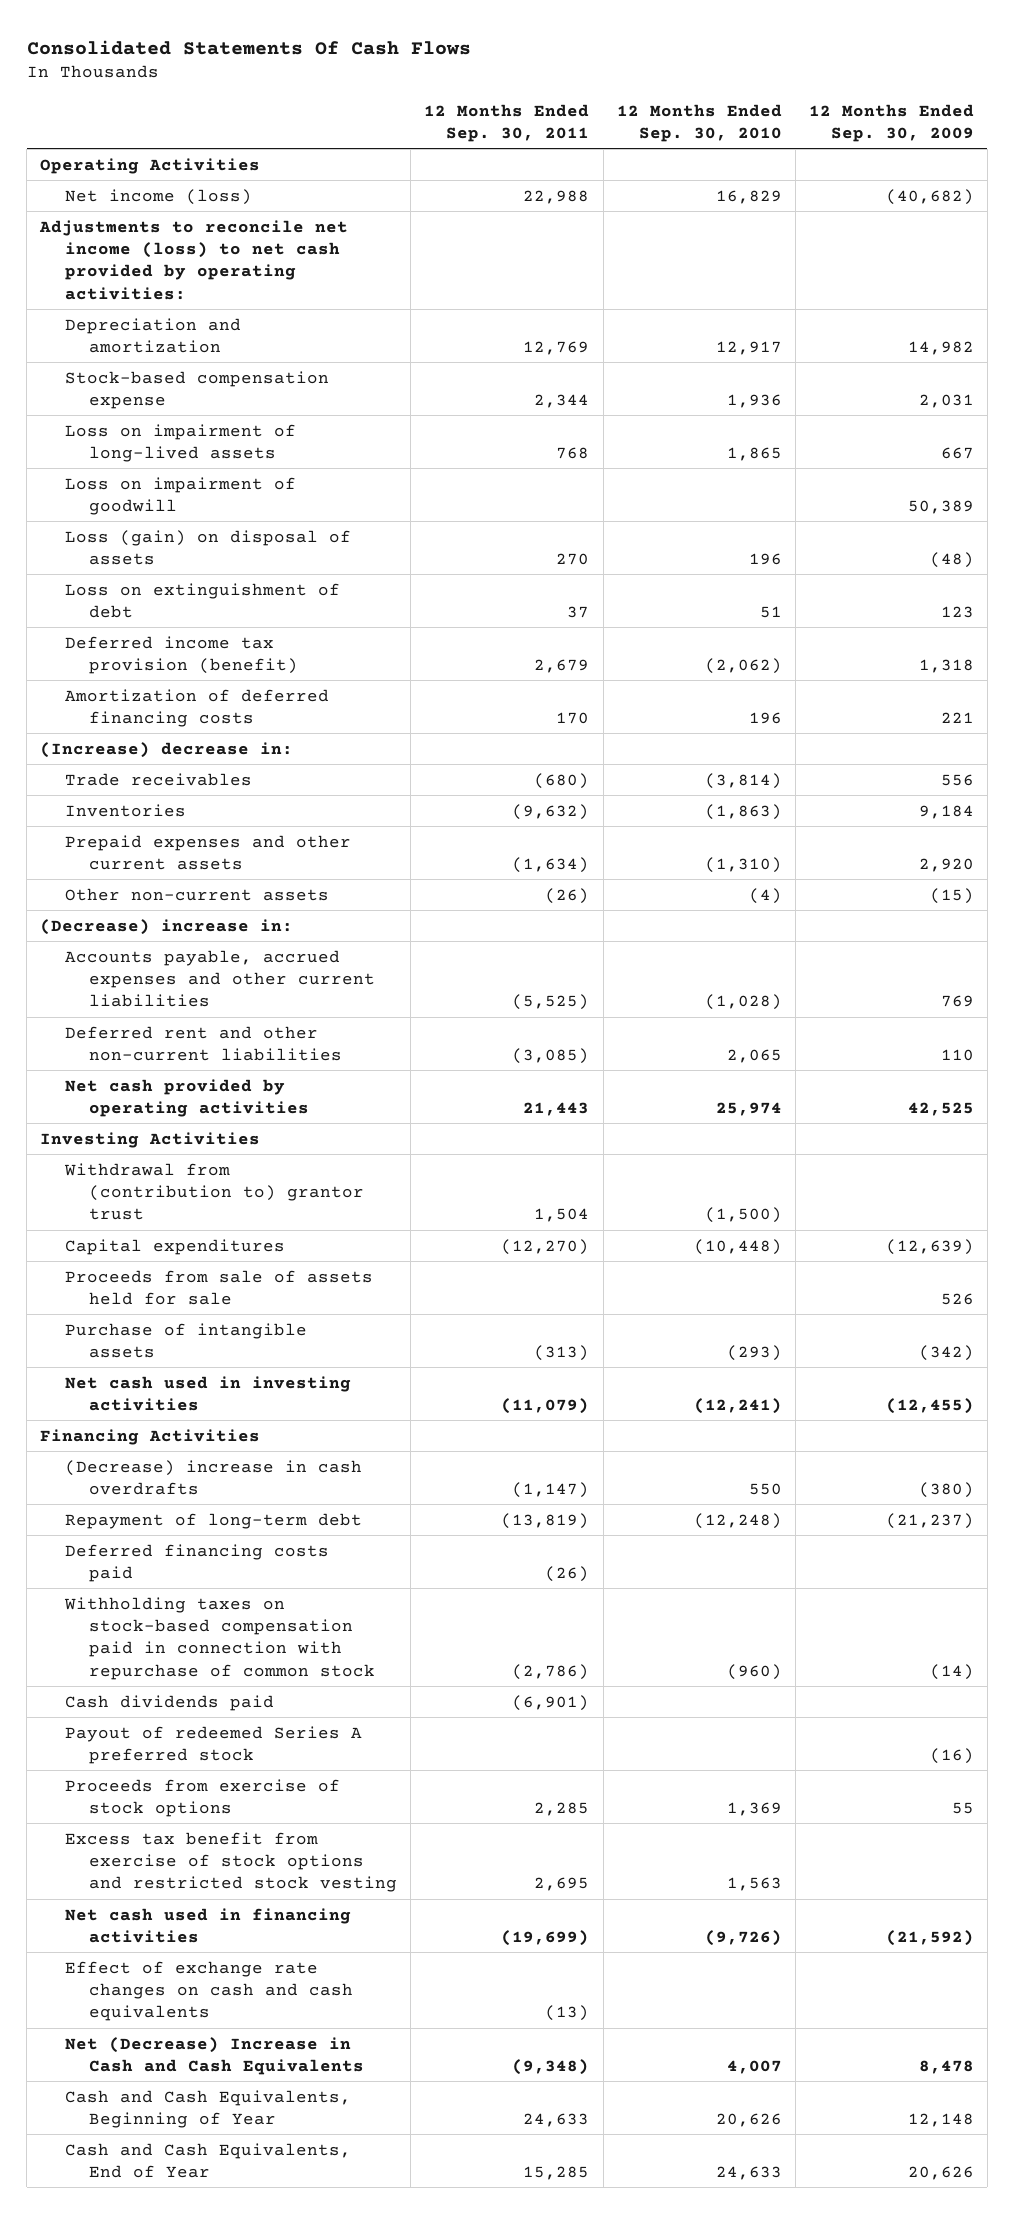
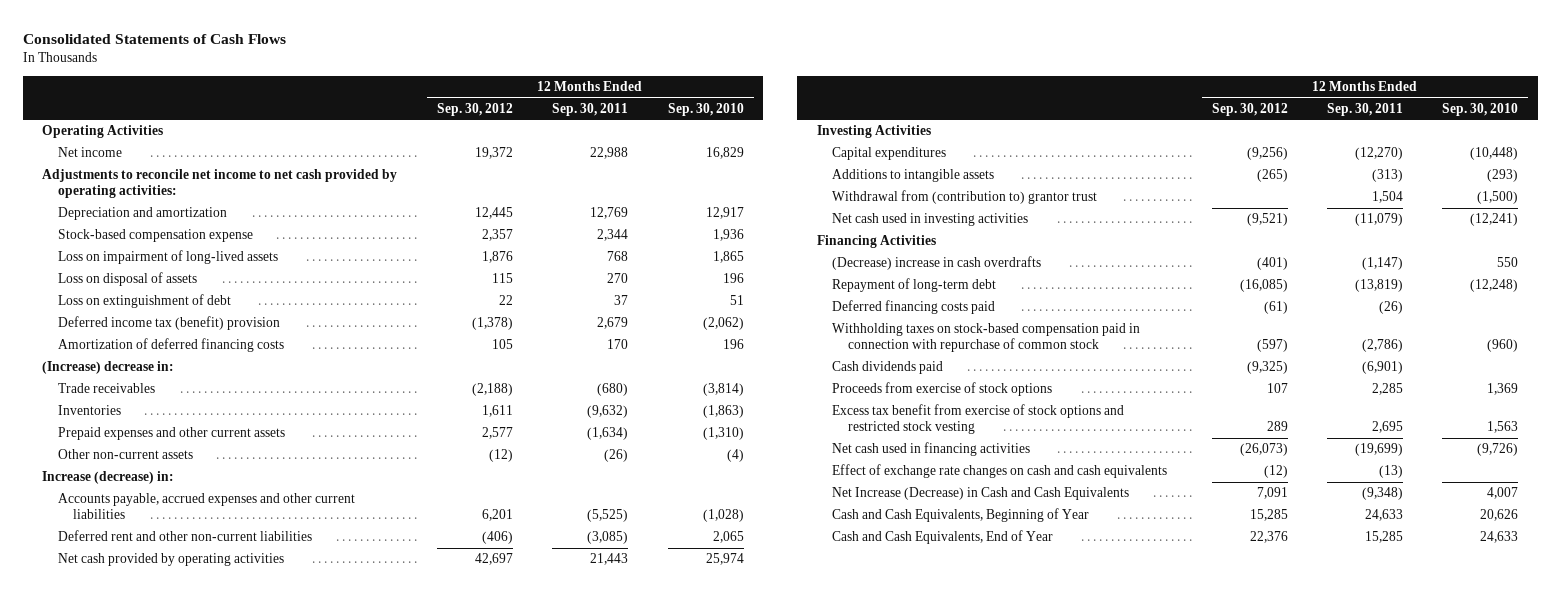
- Consolidated Statements Of Cash Flows
+ Consolidated Statements of Cash Flows
- | 12 Months Ended Sep. 30, 2011 | 12 Months Ended Sep. 30, 2010 | 12 Months Ended Sep. 30, 2009
+ | 12 Months Ended Sep. 30, 2012 | 12 Months Ended Sep. 30, 2011 | 12 Months Ended Sep. 30, 2010
- Net income (loss) | 22,988 | 16,829 | (40,682)
- Adjustments to reconcile net income (loss) to net cash provided by operating activities:
+ Net income | 19,372 | 22,988 | 16,829
+ Adjustments to reconcile net income to net cash provided by operating activities:
- Loss on impairment of goodwill | | | 50,389
- Loss (gain) on disposal of assets | 270 | 196 | (48)
+ Loss on disposal of assets | 115 | 270 | 196
- Deferred income tax provision (benefit) | 2,679 | (2,062) | 1,318
+ Deferred income tax (benefit) provision | (1,378) | 2,679 | (2,062)
- (Decrease) increase in:
+ Increase (decrease) in:
- Proceeds from sale of assets held for sale | | | 526
- Purchase of intangible assets | (313) | (293) | (342)
+ Additions to intangible assets | (265) | (313) | (293)
moved down: Withdrawal from (contribution to) grantor trust | | 1,504 | (1,500)
- Payout of redeemed Series A preferred stock | | | (16)
- Net (Decrease) Increase in Cash and Cash Equivalents | (9,348) | 4,007 | 8,478
+ Net Increase (Decrease) in Cash and Cash Equivalents | 7,091 | (9,348) | 4,007

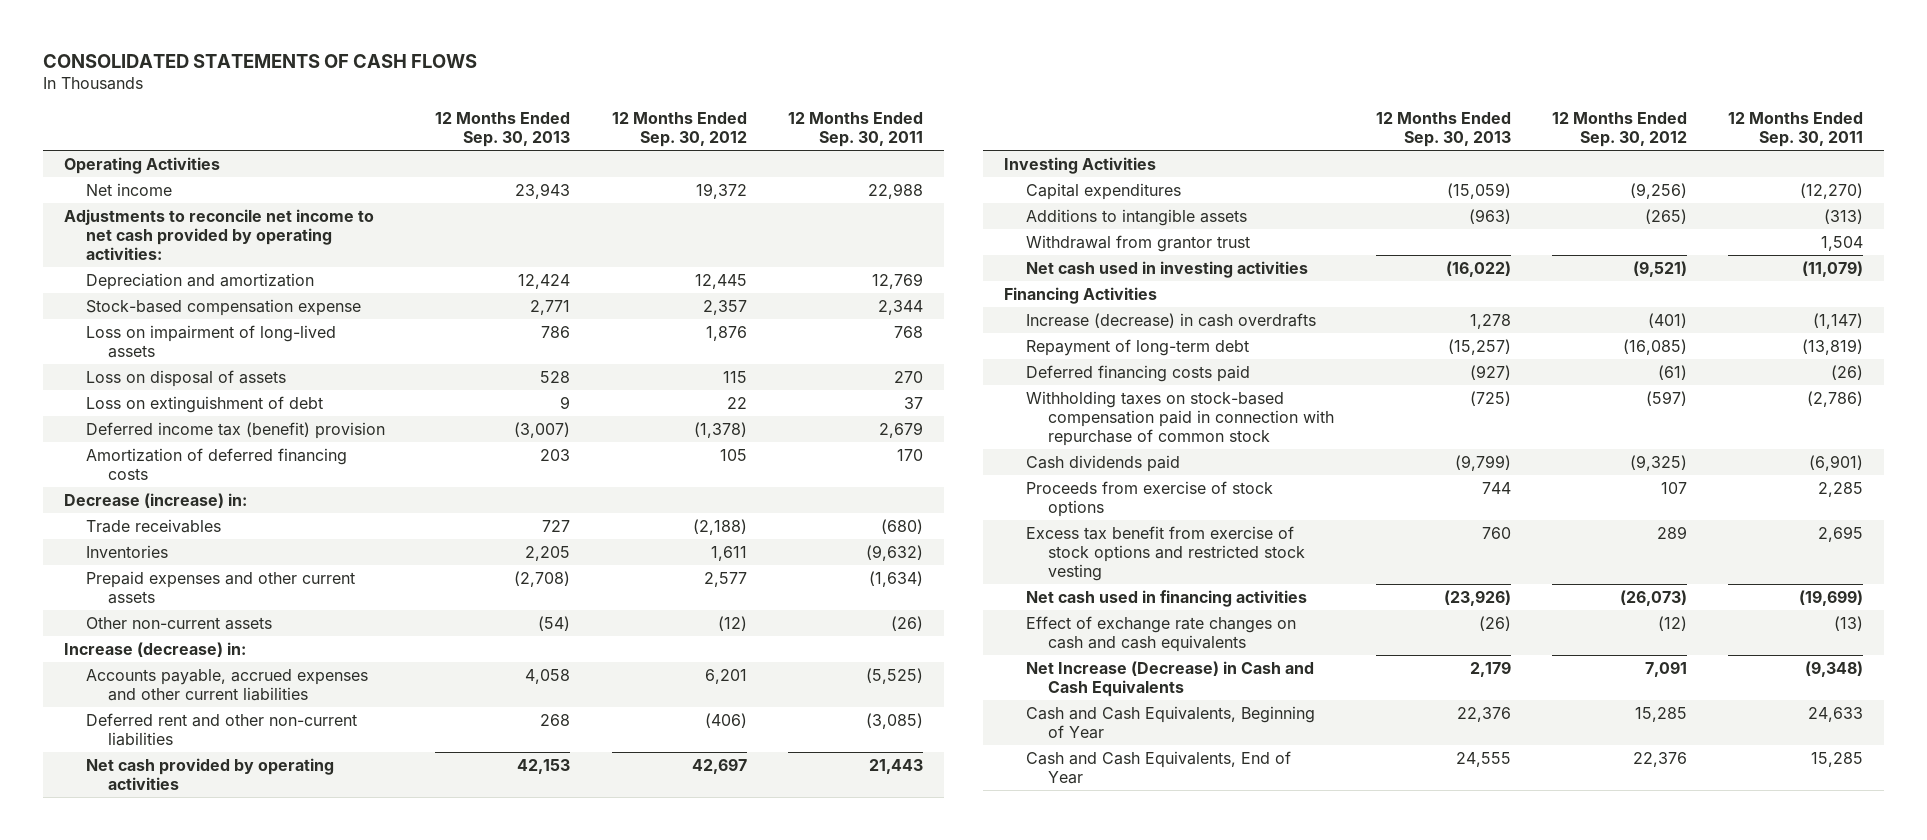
- Consolidated Statements of Cash Flows
+ CONSOLIDATED STATEMENTS OF CASH FLOWS
- | 12 Months Ended Sep. 30, 2012 | 12 Months Ended Sep. 30, 2011 | 12 Months Ended Sep. 30, 2010
+ | 12 Months Ended Sep. 30, 2013 | 12 Months Ended Sep. 30, 2012 | 12 Months Ended Sep. 30, 2011
- (Increase) decrease in:
+ Decrease (increase) in:
- Withdrawal from (contribution to) grantor trust | | 1,504 | (1,500)
+ Withdrawal from grantor trust | | | 1,504
- (Decrease) increase in cash overdrafts | (401) | (1,147) | 550
+ Increase (decrease) in cash overdrafts | 1,278 | (401) | (1,147)

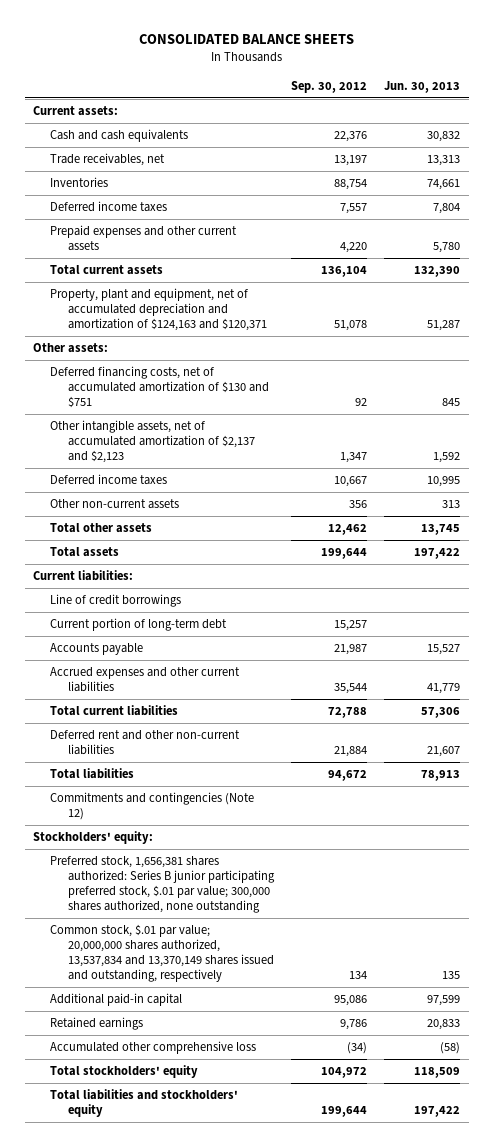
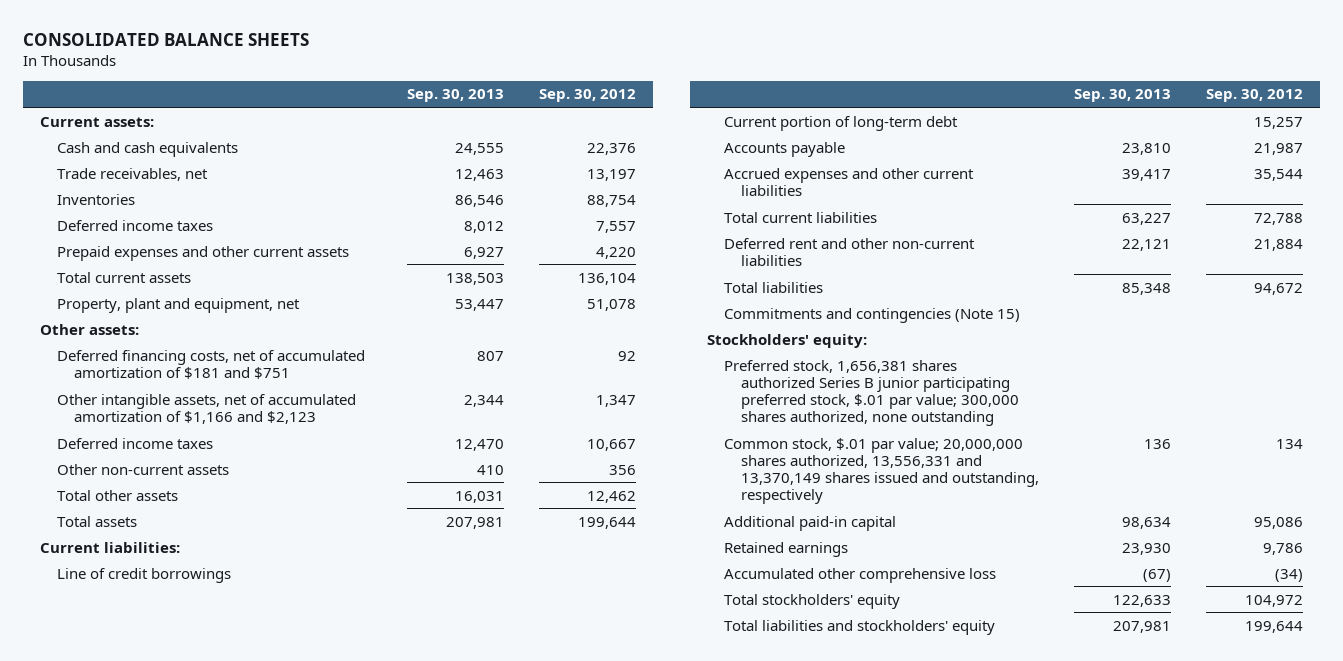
- | Sep. 30, 2012 | Jun. 30, 2013
+ | Sep. 30, 2013 | Sep. 30, 2012
- Property, plant and equipment, net of accumulated depreciation and amortization of $124,163 and $120,371 | 51,078 | 51,287
+ Property, plant and equipment, net | 53,447 | 51,078
- Deferred financing costs, net of accumulated amortization of $130 and $751 | 92 | 845
- Other intangible assets, net of accumulated amortization of $2,137 and $2,123 | 1,347 | 1,592
+ Deferred financing costs, net of accumulated amortization of $181 and $751 | 807 | 92
+ Other intangible assets, net of accumulated amortization of $1,166 and $2,123 | 2,344 | 1,347
- Commitments and contingencies (Note 12)
+ Commitments and contingencies (Note 15)
- Preferred stock, 1,656,381 shares authorized: Series B junior participating preferred stock, $.01 par value; 300,000 shares authorized, none outstanding
- Common stock, $.01 par value; 20,000,000 shares authorized, 13,537,834 and 13,370,149 shares issued and outstanding, respectively | 134 | 135
+ Preferred stock, 1,656,381 shares authorized Series B junior participating preferred stock, $.01 par value; 300,000 shares authorized, none outstanding
+ Common stock, $.01 par value; 20,000,000 shares authorized, 13,556,331 and 13,370,149 shares issued and outstanding, respectively | 136 | 134

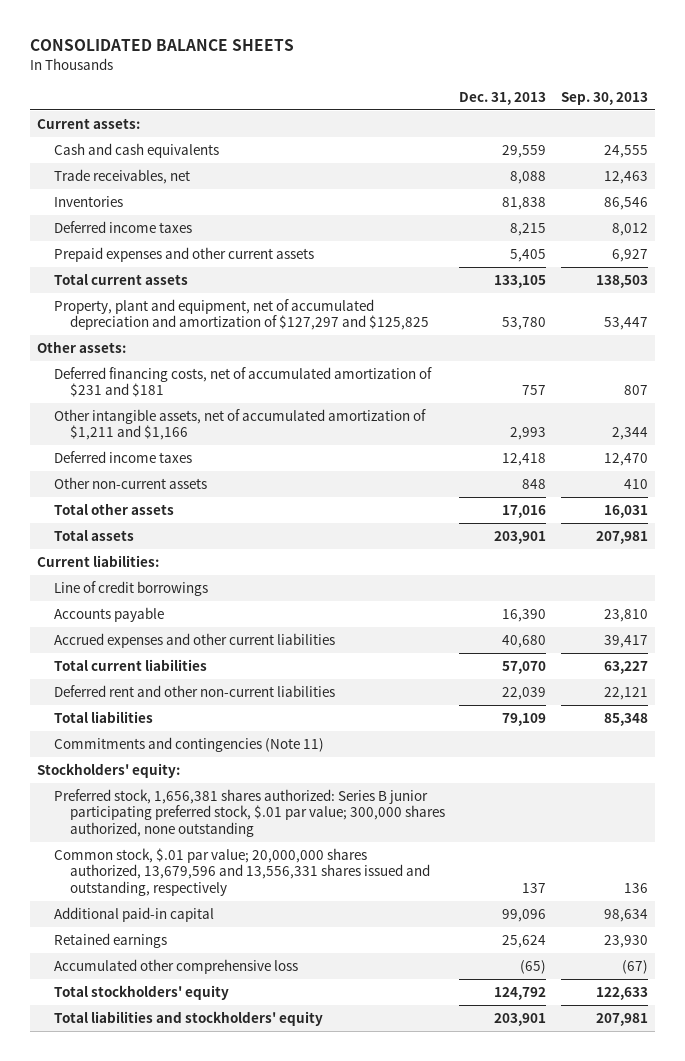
- | Sep. 30, 2013 | Sep. 30, 2012
+ | Dec. 31, 2013 | Sep. 30, 2013
- Property, plant and equipment, net | 53,447 | 51,078
+ Property, plant and equipment, net of accumulated depreciation and amortization of $127,297 and $125,825 | 53,780 | 53,447
- Deferred financing costs, net of accumulated amortization of $181 and $751 | 807 | 92
- Other intangible assets, net of accumulated amortization of $1,166 and $2,123 | 2,344 | 1,347
+ Deferred financing costs, net of accumulated amortization of $231 and $181 | 757 | 807
+ Other intangible assets, net of accumulated amortization of $1,211 and $1,166 | 2,993 | 2,344
- Current portion of long-term debt | | 15,257
- Commitments and contingencies (Note 15)
+ Commitments and contingencies (Note 11)
- Preferred stock, 1,656,381 shares authorized Series B junior participating preferred stock, $.01 par value; 300,000 shares authorized, none outstanding
- Common stock, $.01 par value; 20,000,000 shares authorized, 13,556,331 and 13,370,149 shares issued and outstanding, respectively | 136 | 134
+ Preferred stock, 1,656,381 shares authorized: Series B junior participating preferred stock, $.01 par value; 300,000 shares authorized, none outstanding
+ Common stock, $.01 par value; 20,000,000 shares authorized, 13,679,596 and 13,556,331 shares issued and outstanding, respectively | 137 | 136

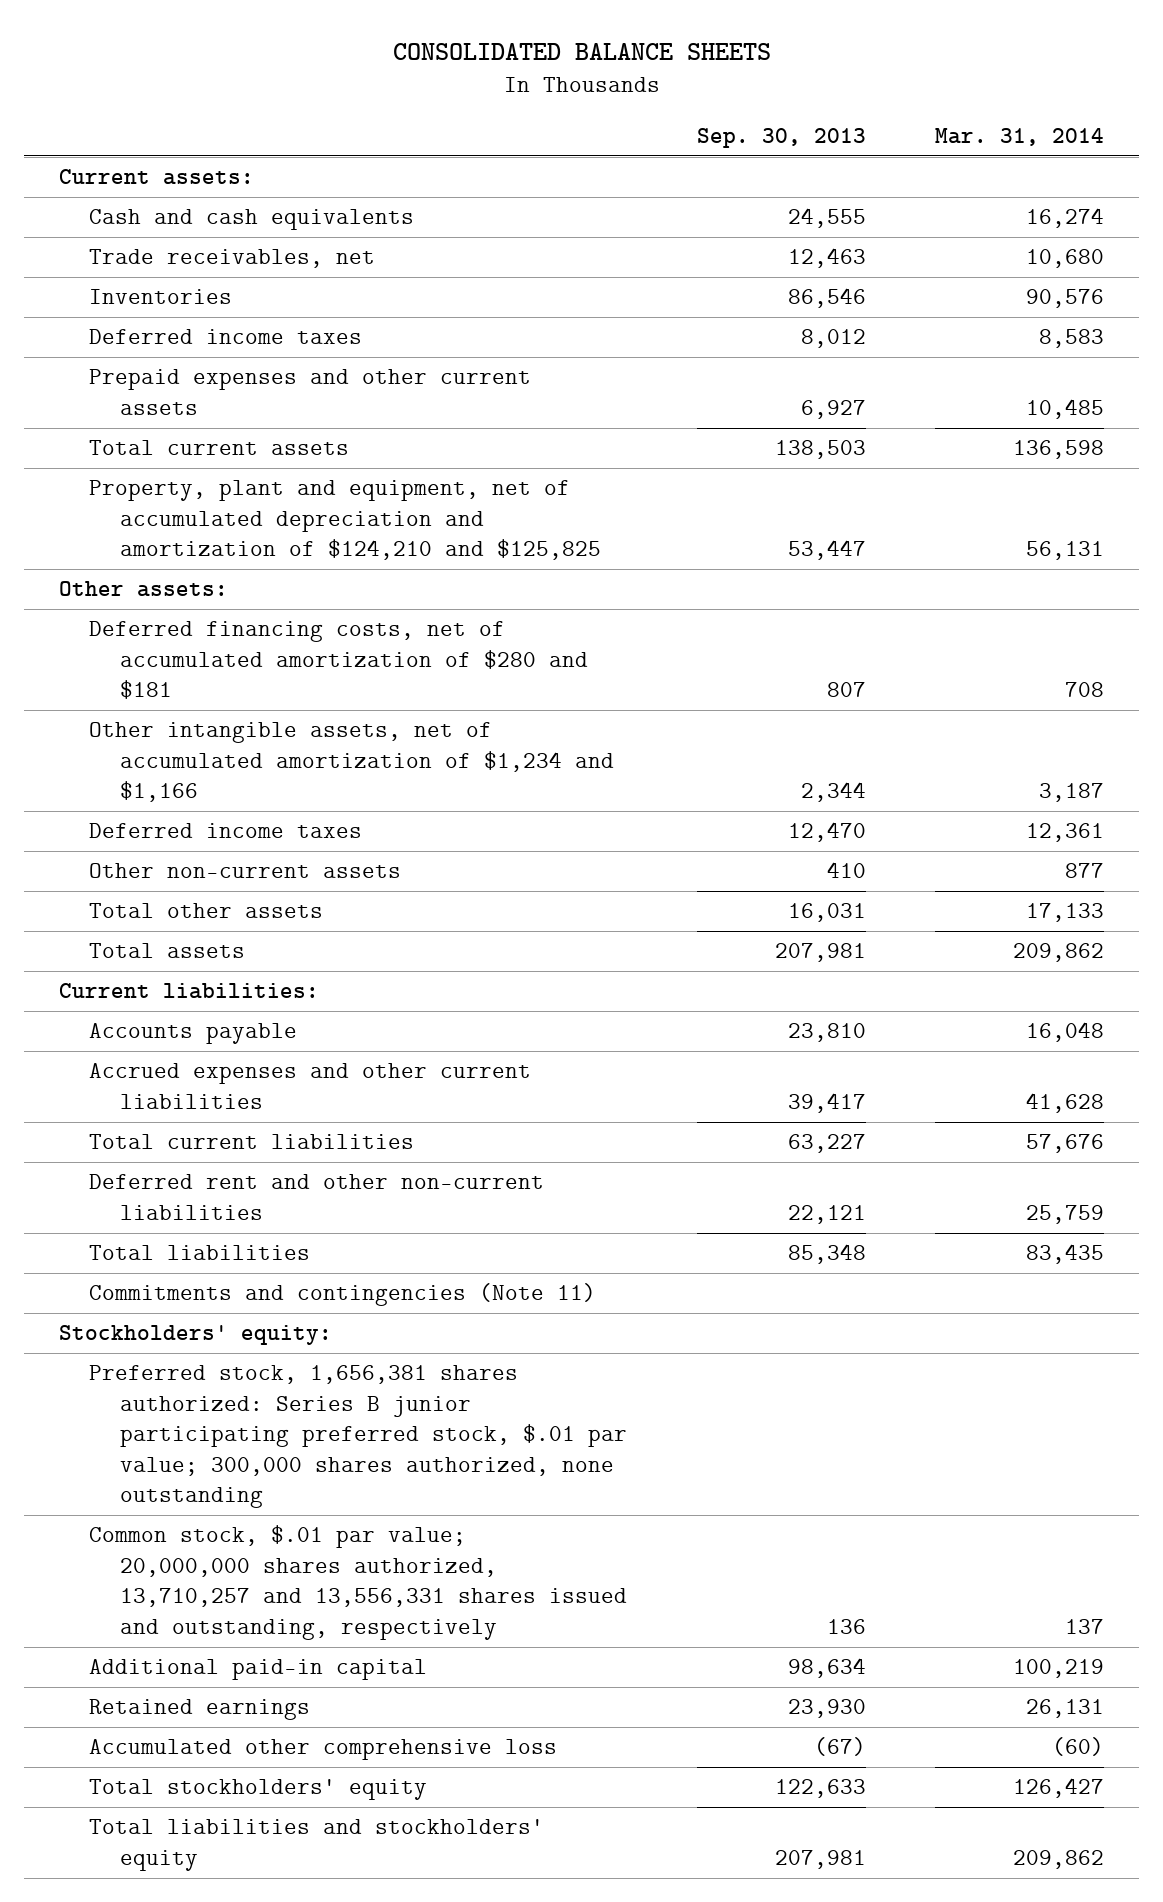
- | Dec. 31, 2013 | Sep. 30, 2013
+ | Sep. 30, 2013 | Mar. 31, 2014
- Property, plant and equipment, net of accumulated depreciation and amortization of $127,297 and $125,825 | 53,780 | 53,447
+ Property, plant and equipment, net of accumulated depreciation and amortization of $124,210 and $125,825 | 53,447 | 56,131
- Deferred financing costs, net of accumulated amortization of $231 and $181 | 757 | 807
- Other intangible assets, net of accumulated amortization of $1,211 and $1,166 | 2,993 | 2,344
+ Deferred financing costs, net of accumulated amortization of $280 and $181 | 807 | 708
+ Other intangible assets, net of accumulated amortization of $1,234 and $1,166 | 2,344 | 3,187
- Line of credit borrowings
- Common stock, $.01 par value; 20,000,000 shares authorized, 13,679,596 and 13,556,331 shares issued and outstanding, respectively | 137 | 136
+ Common stock, $.01 par value; 20,000,000 shares authorized, 13,710,257 and 13,556,331 shares issued and outstanding, respectively | 136 | 137

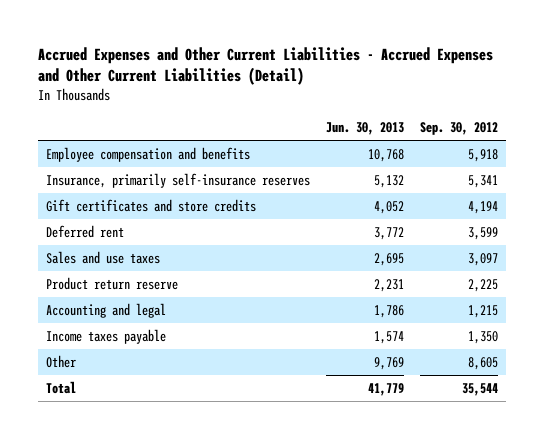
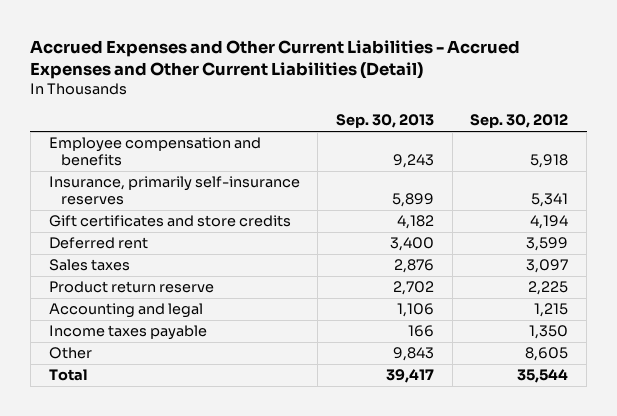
- | Jun. 30, 2013 | Sep. 30, 2012
+ | Sep. 30, 2013 | Sep. 30, 2012
- Sales and use taxes | 2,695 | 3,097
+ Sales taxes | 2,876 | 3,097

